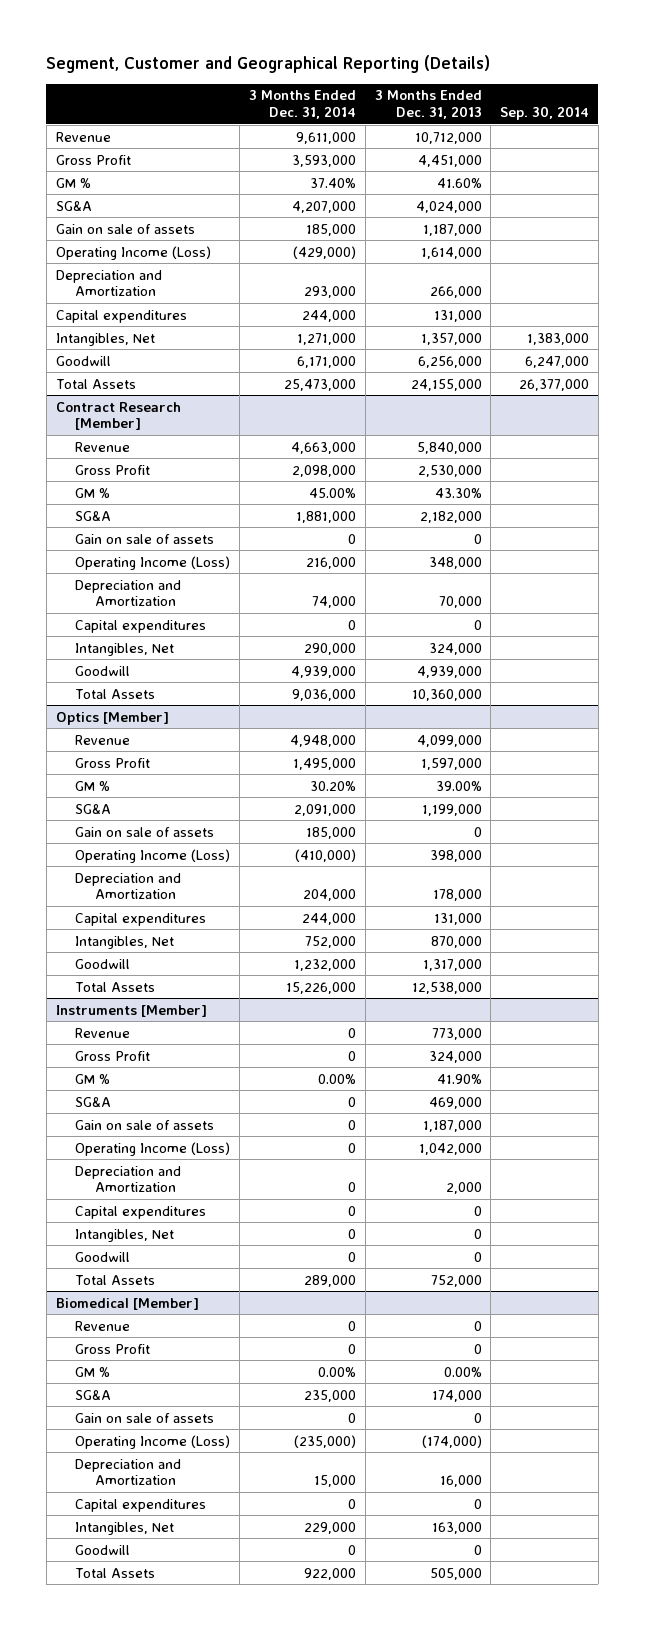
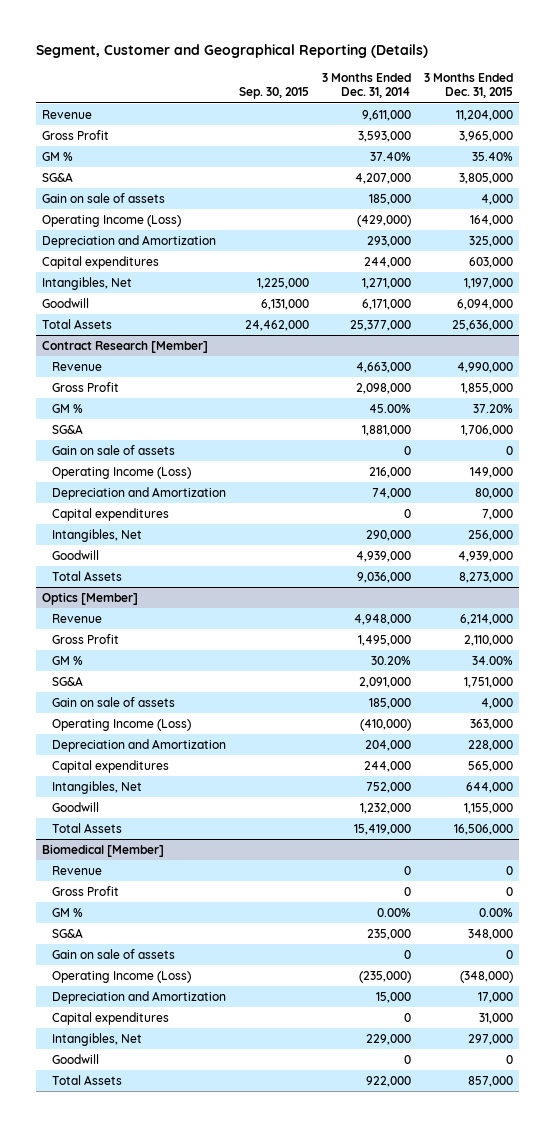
- | 3 Months Ended Dec. 31, 2014 | 3 Months Ended Dec. 31, 2013 | Sep. 30, 2014
+ | Sep. 30, 2015 | 3 Months Ended Dec. 31, 2014 | 3 Months Ended Dec. 31, 2015
- Total Assets | 25,473,000 | 24,155,000 | 26,377,000
+ Total Assets | 24,462,000 | 25,377,000 | 25,636,000
@ Optics [Member]
- Total Assets | 15,226,000 | 12,538,000 |
- Instruments [Member]
- Revenue | 0 | 773,000 |
- Gross Profit | 0 | 324,000 |
- GM % | 0.00% | 41.90% |
- SG&A | 0 | 469,000 |
- Gain on sale of assets | 0 | 1,187,000 |
- Operating Income (Loss) | 0 | 1,042,000 |
- Depreciation and Amortization | 0 | 2,000 |
- Capital expenditures | 0 | 0 |
- Intangibles, Net | 0 | 0 |
- Goodwill | 0 | 0 |
- Total Assets | 289,000 | 752,000 |
@ Optics [Member]
+ Total Assets | | 15,419,000 | 16,506,000

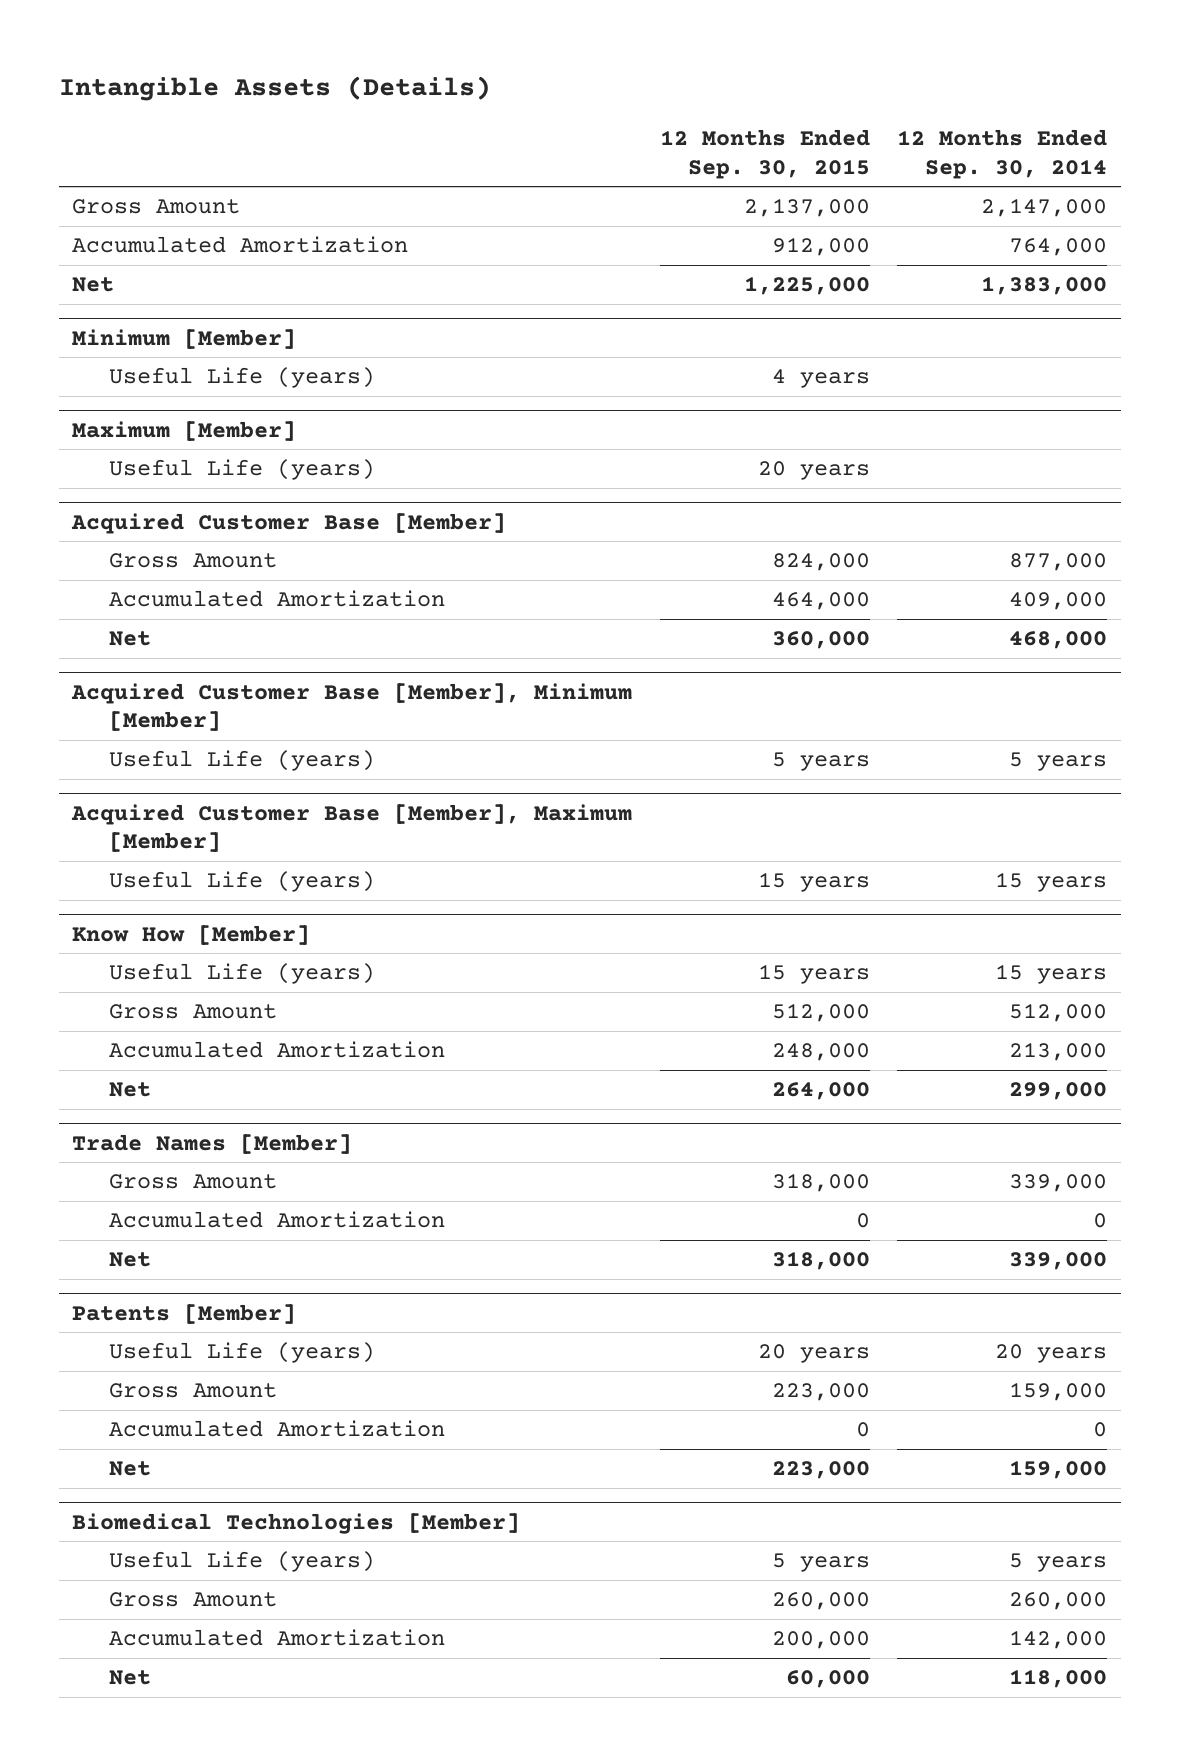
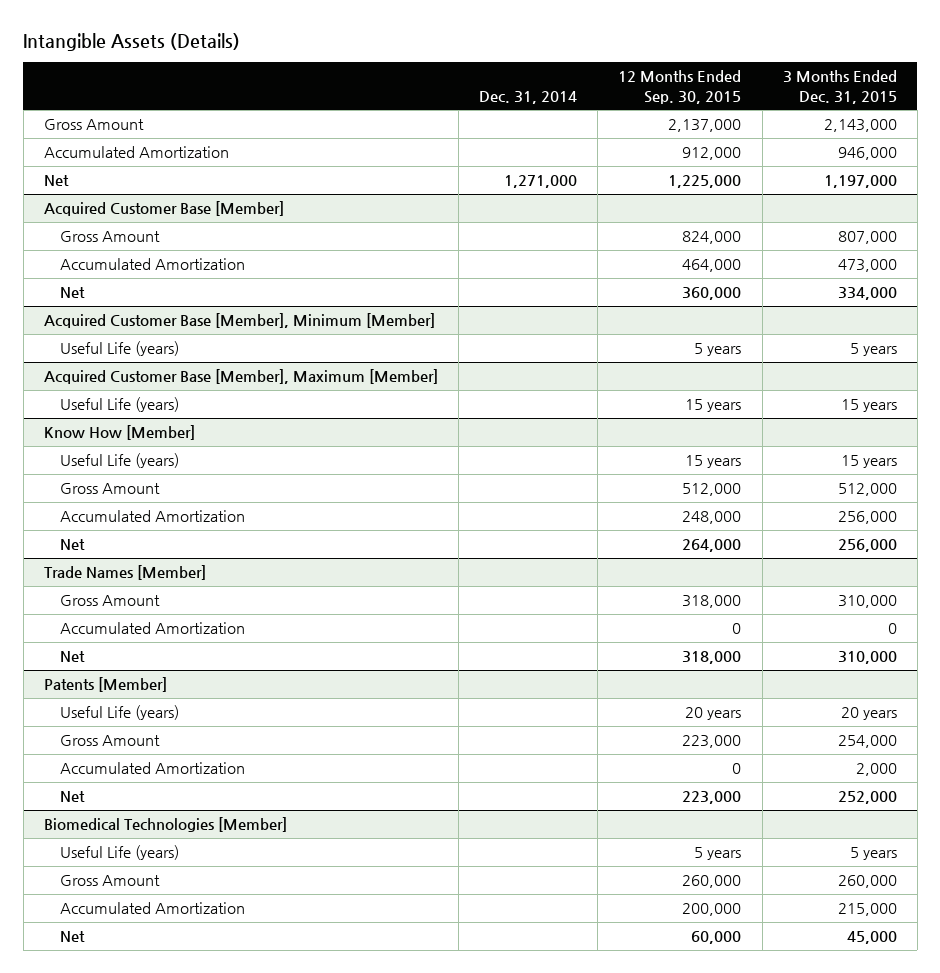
- | 12 Months Ended Sep. 30, 2015 | 12 Months Ended Sep. 30, 2014
+ | Dec. 31, 2014 | 12 Months Ended Sep. 30, 2015 | 3 Months Ended Dec. 31, 2015
- Minimum [Member]
- Useful Life (years) | 4 years |
- Maximum [Member]
- Useful Life (years) | 20 years |

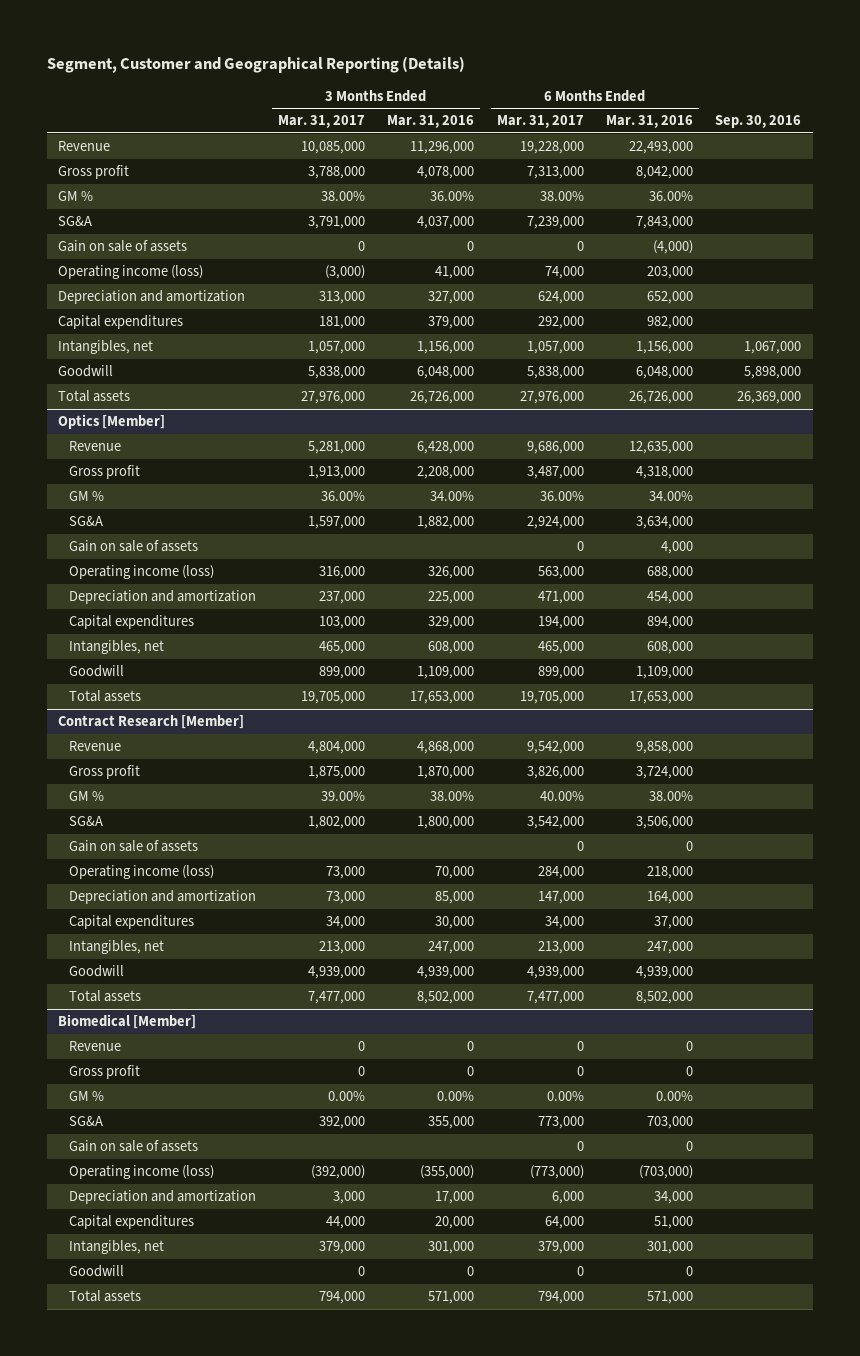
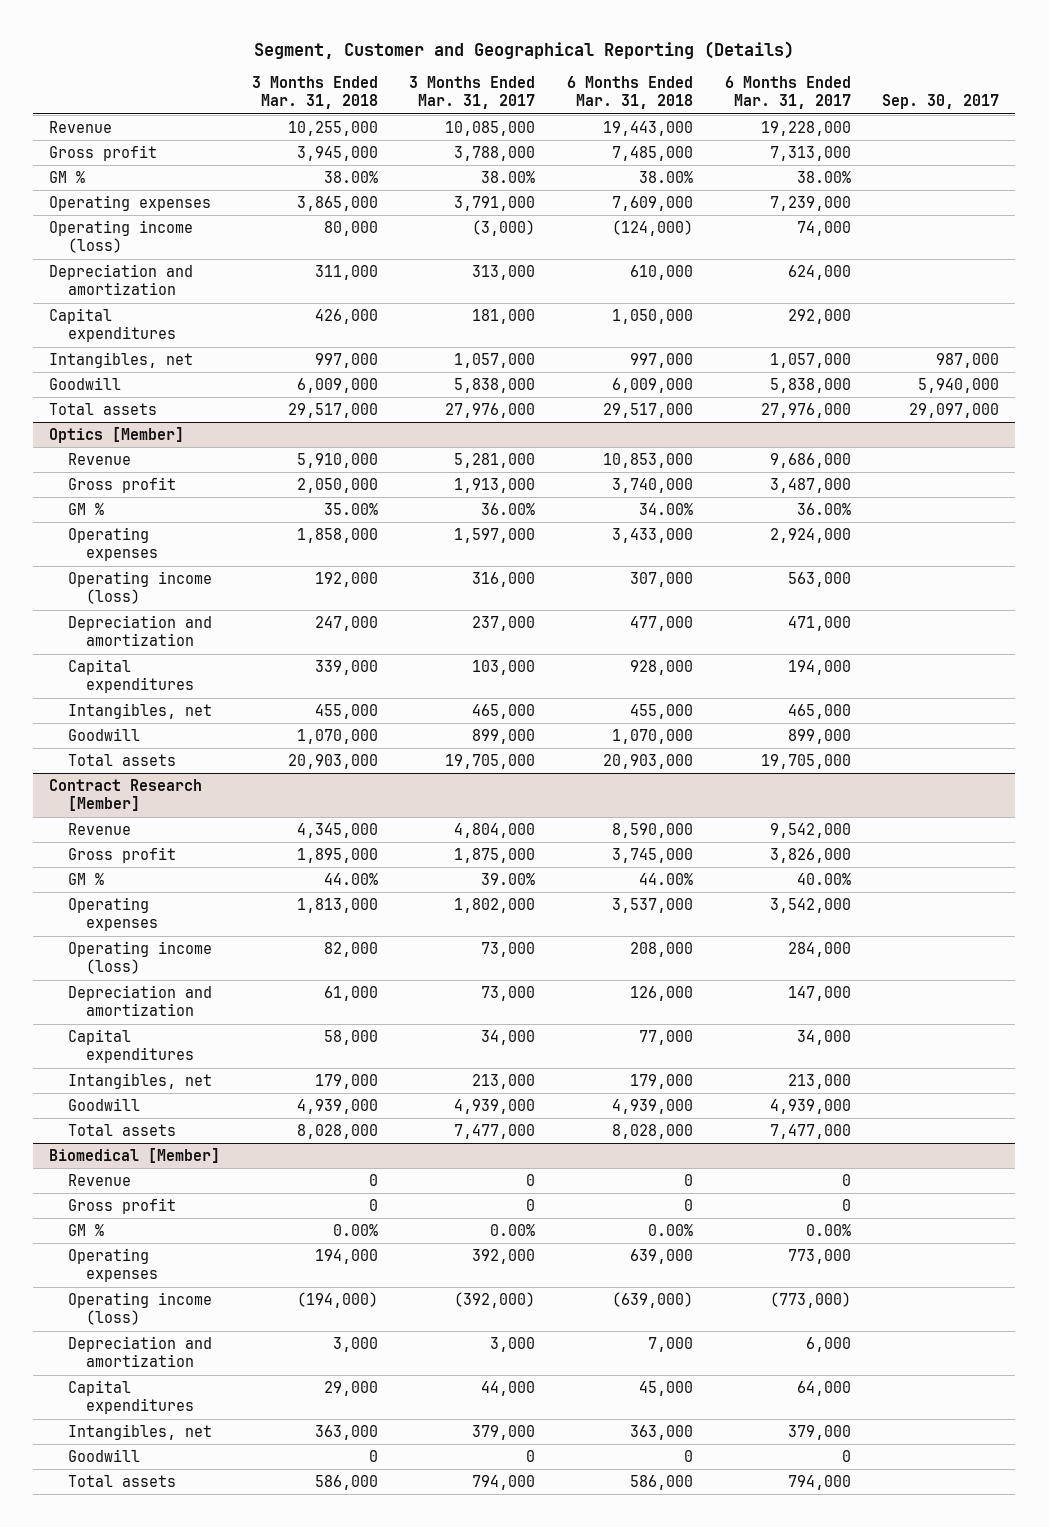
- | 3 Months Ended Mar. 31, 2017 | 3 Months Ended Mar. 31, 2016 | 6 Months Ended Mar. 31, 2017 | 6 Months Ended Mar. 31, 2016 | Sep. 30, 2016
+ | 3 Months Ended Mar. 31, 2018 | 3 Months Ended Mar. 31, 2017 | 6 Months Ended Mar. 31, 2018 | 6 Months Ended Mar. 31, 2017 | Sep. 30, 2017
- SG&A | 3,791,000 | 4,037,000 | 7,239,000 | 7,843,000 |
- Gain on sale of assets | 0 | 0 | 0 | (4,000) |
+ Operating expenses | 3,865,000 | 3,791,000 | 7,609,000 | 7,239,000 |
@ Optics [Member]
- SG&A | 1,597,000 | 1,882,000 | 2,924,000 | 3,634,000 |
- Gain on sale of assets | | | 0 | 4,000 |
+ Operating expenses | 1,858,000 | 1,597,000 | 3,433,000 | 2,924,000 |
@ Contract Research [Member]
- SG&A | 1,802,000 | 1,800,000 | 3,542,000 | 3,506,000 |
- Gain on sale of assets | | | 0 | 0 |
+ Operating expenses | 1,813,000 | 1,802,000 | 3,537,000 | 3,542,000 |
@ Biomedical [Member]
- SG&A | 392,000 | 355,000 | 773,000 | 703,000 |
- Gain on sale of assets | | | 0 | 0 |
+ Operating expenses | 194,000 | 392,000 | 639,000 | 773,000 |

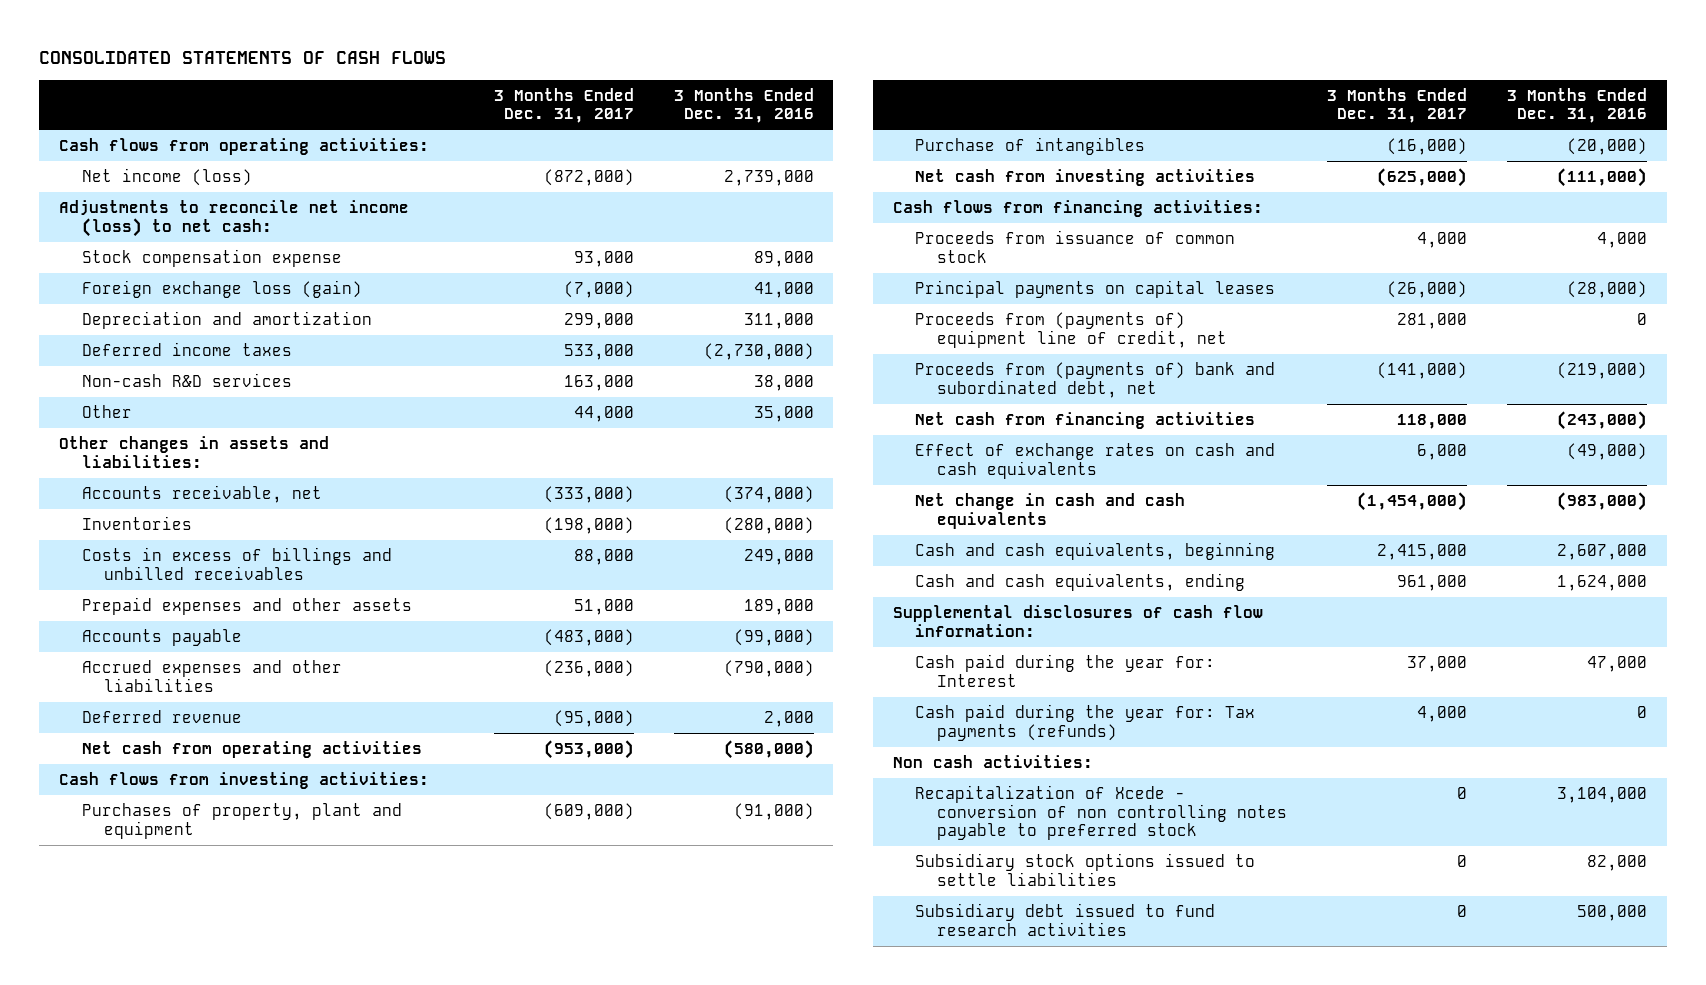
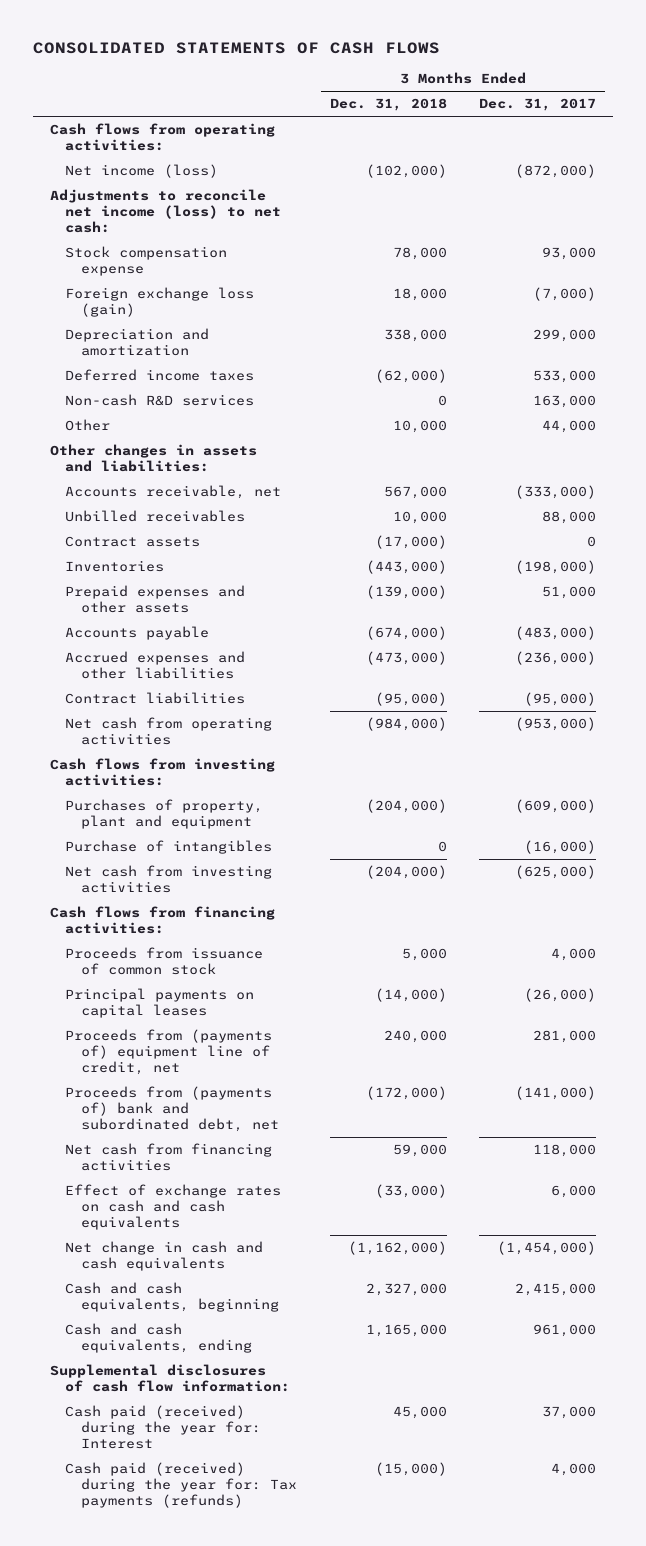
- | 3 Months Ended Dec. 31, 2017 | 3 Months Ended Dec. 31, 2016
+ | 3 Months Ended Dec. 31, 2018 | 3 Months Ended Dec. 31, 2017
+ Unbilled receivables | 10,000 | 88,000
+ Contract assets | (17,000) | 0
- Costs in excess of billings and unbilled receivables | 88,000 | 249,000
- Deferred revenue | (95,000) | 2,000
+ Contract liabilities | (95,000) | (95,000)
- Cash paid during the year for: Interest | 37,000 | 47,000
- Cash paid during the year for: Tax payments (refunds) | 4,000 | 0
- Non cash activities:
- Recapitalization of Xcede - conversion of non controlling notes payable to preferred stock | 0 | 3,104,000
- Subsidiary stock options issued to settle liabilities | 0 | 82,000
- Subsidiary debt issued to fund research activities | 0 | 500,000
+ Cash paid (received) during the year for: Interest | 45,000 | 37,000
+ Cash paid (received) during the year for: Tax payments (refunds) | (15,000) | 4,000

